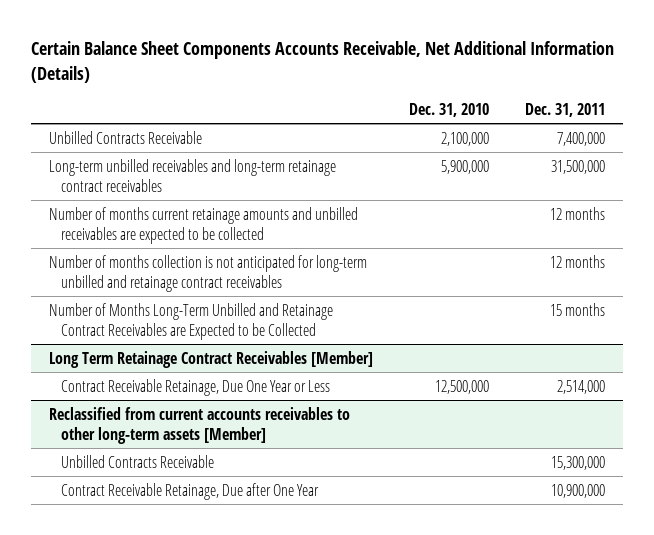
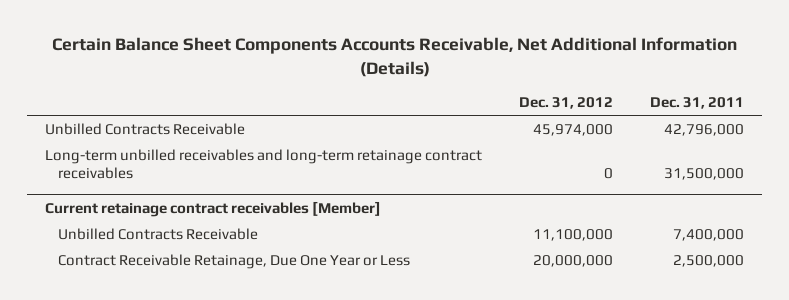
- | Dec. 31, 2010 | Dec. 31, 2011
+ | Dec. 31, 2012 | Dec. 31, 2011
- Unbilled Contracts Receivable | 2,100,000 | 7,400,000
+ Unbilled Contracts Receivable | 45,974,000 | 42,796,000
- Number of months current retainage amounts and unbilled receivables are expected to be collected | | 12 months
- Number of months collection is not anticipated for long-term unbilled and retainage contract receivables | | 12 months
- Number of Months Long-Term Unbilled and Retainage Contract Receivables are Expected to be Collected | | 15 months
- Long Term Retainage Contract Receivables [Member]
- Contract Receivable Retainage, Due One Year or Less | 12,500,000 | 2,514,000
- Reclassified from current accounts receivables to other long-term assets [Member]
- Unbilled Contracts Receivable | | 15,300,000
- Contract Receivable Retainage, Due after One Year | | 10,900,000
+ Current retainage contract receivables [Member]
+ Unbilled Contracts Receivable | 11,100,000 | 7,400,000
+ Contract Receivable Retainage, Due One Year or Less | 20,000,000 | 2,500,000

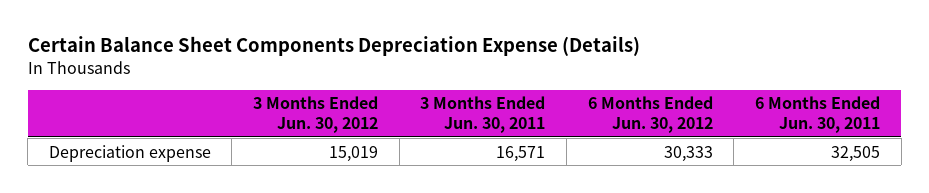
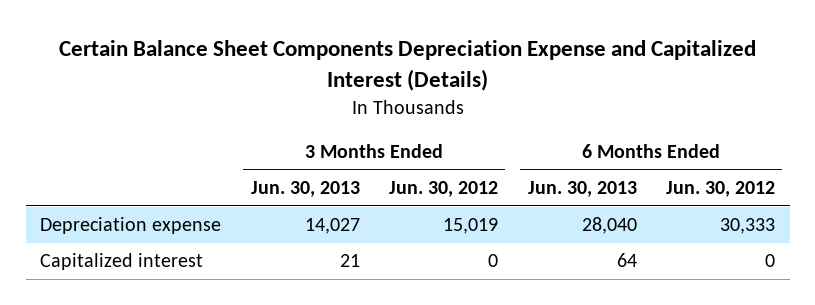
- Certain Balance Sheet Components Depreciation Expense (Details)
+ Certain Balance Sheet Components Depreciation Expense and Capitalized Interest (Details)
- | 3 Months Ended Jun. 30, 2012 | 3 Months Ended Jun. 30, 2011 | 6 Months Ended Jun. 30, 2012 | 6 Months Ended Jun. 30, 2011
+ | 3 Months Ended Jun. 30, 2013 | 3 Months Ended Jun. 30, 2012 | 6 Months Ended Jun. 30, 2013 | 6 Months Ended Jun. 30, 2012
+ Capitalized interest | 21 | 0 | 64 | 0

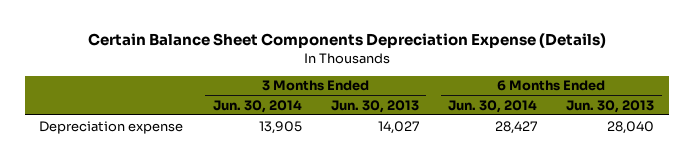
- Certain Balance Sheet Components Depreciation Expense and Capitalized Interest (Details)
+ Certain Balance Sheet Components Depreciation Expense (Details)
- | 3 Months Ended Jun. 30, 2013 | 3 Months Ended Jun. 30, 2012 | 6 Months Ended Jun. 30, 2013 | 6 Months Ended Jun. 30, 2012
+ | 3 Months Ended Jun. 30, 2014 | 3 Months Ended Jun. 30, 2013 | 6 Months Ended Jun. 30, 2014 | 6 Months Ended Jun. 30, 2013
- Capitalized interest | 21 | 0 | 64 | 0

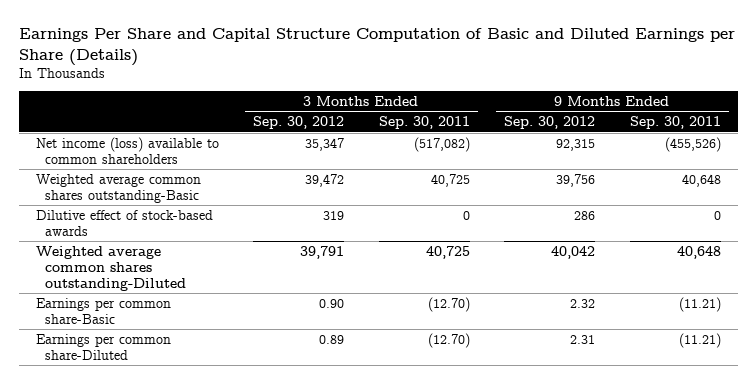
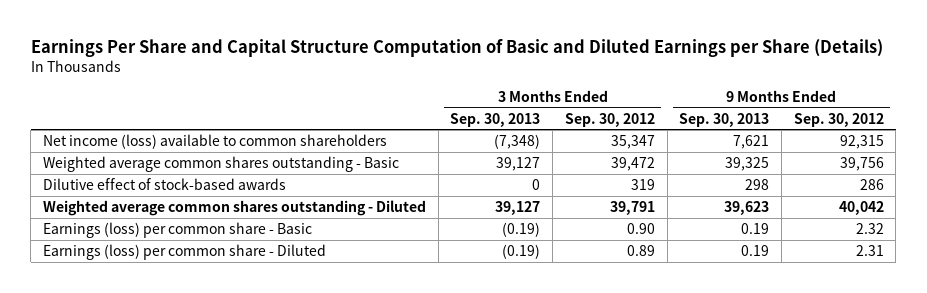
- | 3 Months Ended Sep. 30, 2012 | 3 Months Ended Sep. 30, 2011 | 9 Months Ended Sep. 30, 2012 | 9 Months Ended Sep. 30, 2011
+ | 3 Months Ended Sep. 30, 2013 | 3 Months Ended Sep. 30, 2012 | 9 Months Ended Sep. 30, 2013 | 9 Months Ended Sep. 30, 2012
- Weighted average common shares outstanding-Basic | 39,472 | 40,725 | 39,756 | 40,648
+ Weighted average common shares outstanding - Basic | 39,127 | 39,472 | 39,325 | 39,756
- Weighted average common shares outstanding-Diluted | 39,791 | 40,725 | 40,042 | 40,648
- Earnings per common share-Basic | 0.90 | (12.70) | 2.32 | (11.21)
- Earnings per common share-Diluted | 0.89 | (12.70) | 2.31 | (11.21)
+ Weighted average common shares outstanding - Diluted | 39,127 | 39,791 | 39,623 | 40,042
+ Earnings (loss) per common share - Basic | (0.19) | 0.90 | 0.19 | 2.32
+ Earnings (loss) per common share - Diluted | (0.19) | 0.89 | 0.19 | 2.31

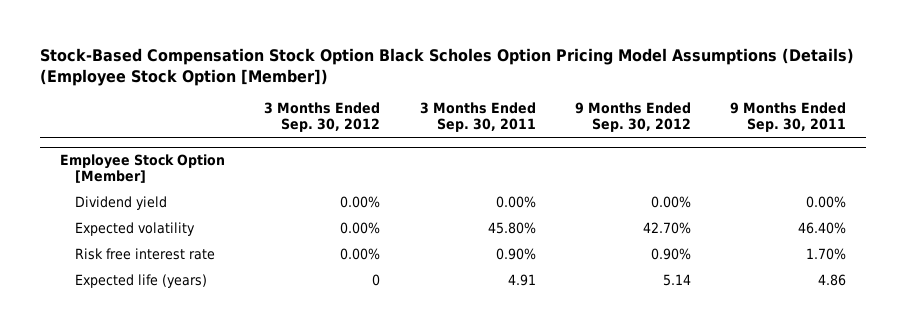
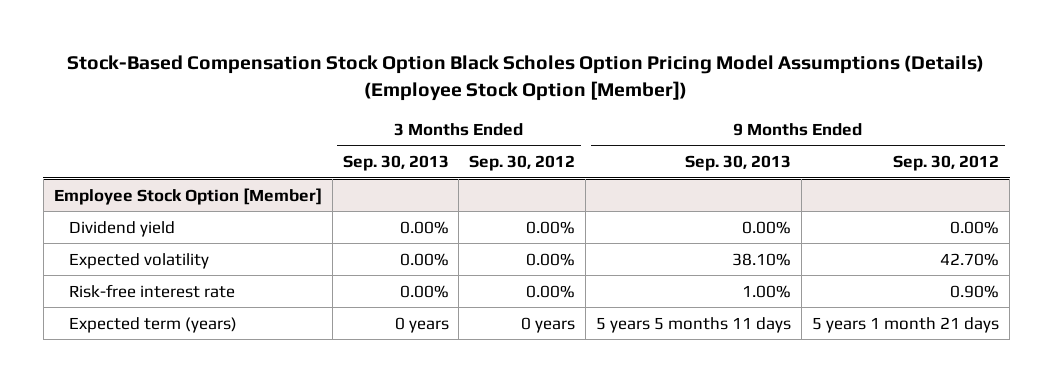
- | 3 Months Ended Sep. 30, 2012 | 3 Months Ended Sep. 30, 2011 | 9 Months Ended Sep. 30, 2012 | 9 Months Ended Sep. 30, 2011
+ | 3 Months Ended Sep. 30, 2013 | 3 Months Ended Sep. 30, 2012 | 9 Months Ended Sep. 30, 2013 | 9 Months Ended Sep. 30, 2012
@ Employee Stock Option [Member]
- Risk free interest rate | 0.00% | 0.90% | 0.90% | 1.70%
- Expected life (years) | 0 | 4.91 | 5.14 | 4.86
+ Risk-free interest rate | 0.00% | 0.00% | 1.00% | 0.90%
+ Expected term (years) | 0 years | 0 years | 5 years 5 months 11 days | 5 years 1 month 21 days

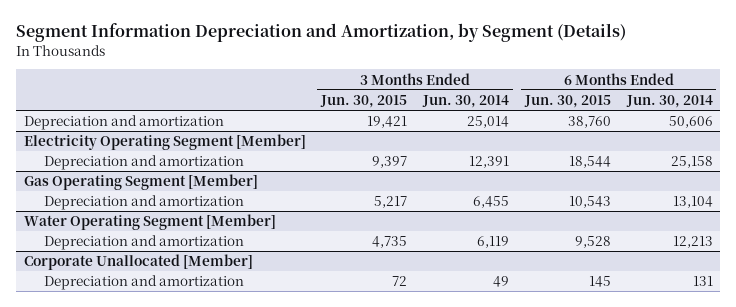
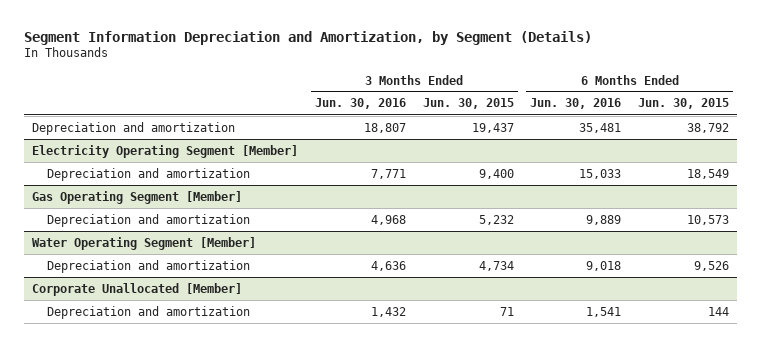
- | 3 Months Ended Jun. 30, 2015 | 3 Months Ended Jun. 30, 2014 | 6 Months Ended Jun. 30, 2015 | 6 Months Ended Jun. 30, 2014
+ | 3 Months Ended Jun. 30, 2016 | 3 Months Ended Jun. 30, 2015 | 6 Months Ended Jun. 30, 2016 | 6 Months Ended Jun. 30, 2015
- Depreciation and amortization | 19,421 | 25,014 | 38,760 | 50,606
+ Depreciation and amortization | 18,807 | 19,437 | 35,481 | 38,792
@ Electricity Operating Segment [Member]
- Depreciation and amortization | 9,397 | 12,391 | 18,544 | 25,158
+ Depreciation and amortization | 7,771 | 9,400 | 15,033 | 18,549
@ Gas Operating Segment [Member]
- Depreciation and amortization | 5,217 | 6,455 | 10,543 | 13,104
+ Depreciation and amortization | 4,968 | 5,232 | 9,889 | 10,573
@ Water Operating Segment [Member]
- Depreciation and amortization | 4,735 | 6,119 | 9,528 | 12,213
+ Depreciation and amortization | 4,636 | 4,734 | 9,018 | 9,526
@ Corporate Unallocated [Member]
- Depreciation and amortization | 72 | 49 | 145 | 131
+ Depreciation and amortization | 1,432 | 71 | 1,541 | 144

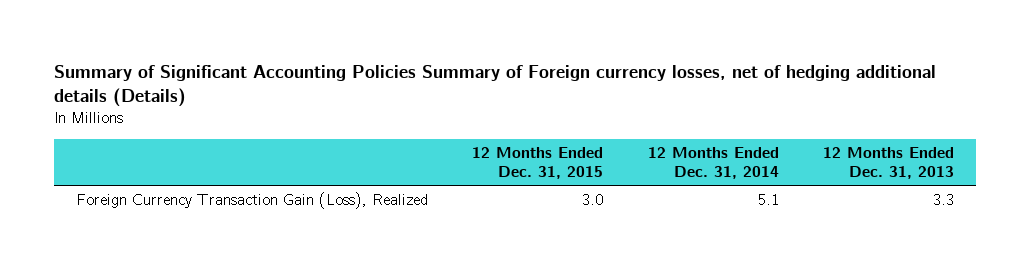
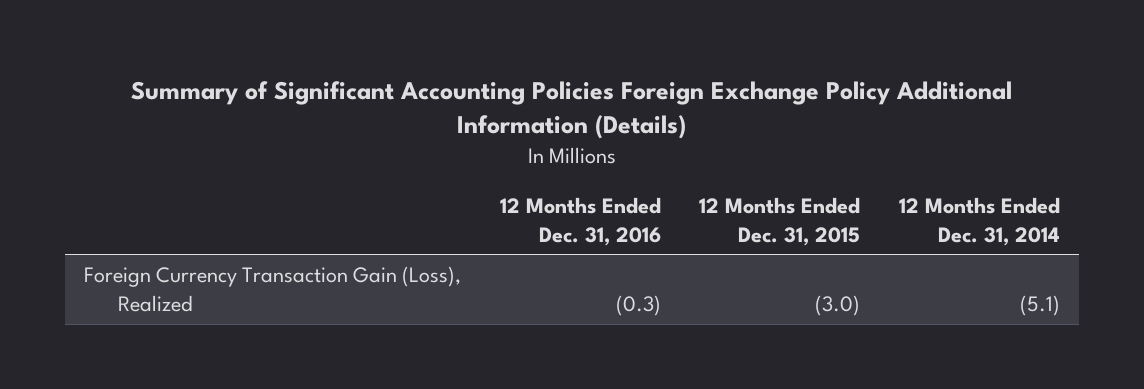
- Summary of Significant Accounting Policies Summary of Foreign currency losses, net of hedging additional details (Details)
+ Summary of Significant Accounting Policies Foreign Exchange Policy Additional Information (Details)
- | 12 Months Ended Dec. 31, 2015 | 12 Months Ended Dec. 31, 2014 | 12 Months Ended Dec. 31, 2013
+ | 12 Months Ended Dec. 31, 2016 | 12 Months Ended Dec. 31, 2015 | 12 Months Ended Dec. 31, 2014
- Foreign Currency Transaction Gain (Loss), Realized | 3.0 | 5.1 | 3.3
+ Foreign Currency Transaction Gain (Loss), Realized | (0.3) | (3.0) | (5.1)

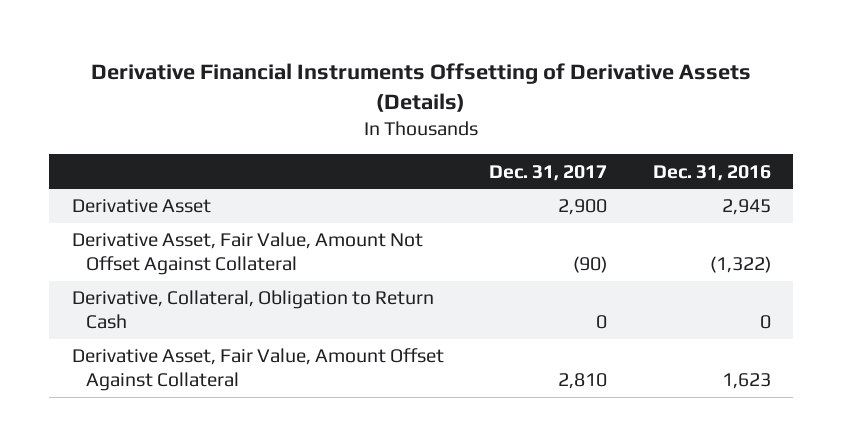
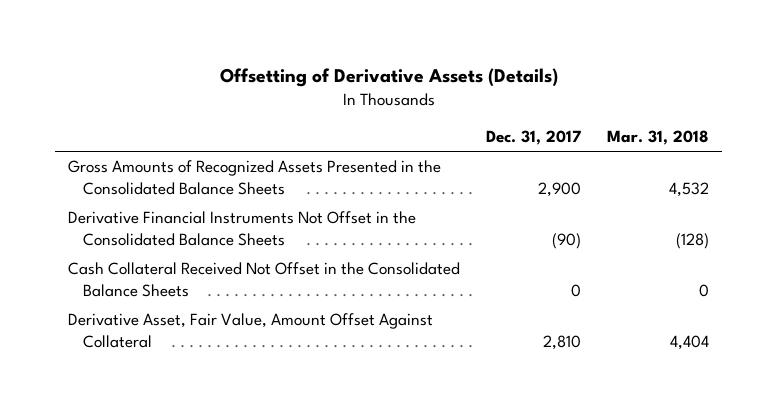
- Derivative Financial Instruments Offsetting of Derivative Assets (Details)
+ Offsetting of Derivative Assets (Details)
- | Dec. 31, 2017 | Dec. 31, 2016
+ | Dec. 31, 2017 | Mar. 31, 2018
- Derivative Asset | 2,900 | 2,945
- Derivative Asset, Fair Value, Amount Not Offset Against Collateral | (90) | (1,322)
- Derivative, Collateral, Obligation to Return Cash | 0 | 0
+ Gross Amounts of Recognized Assets Presented in the Consolidated Balance Sheets | 2,900 | 4,532
+ Derivative Financial Instruments Not Offset in the Consolidated Balance Sheets | (90) | (128)
+ Cash Collateral Received Not Offset in the Consolidated Balance Sheets | 0 | 0

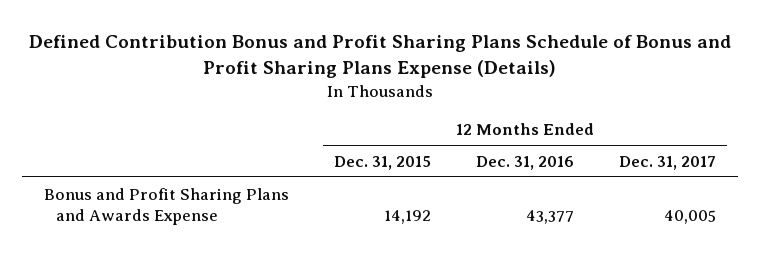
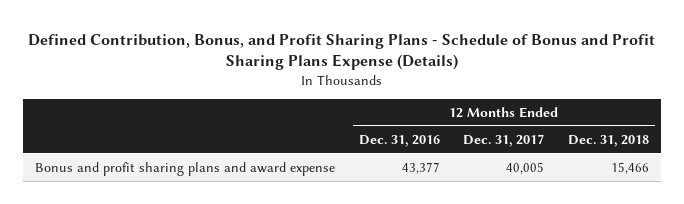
- Defined Contribution Bonus and Profit Sharing Plans Schedule of Bonus and Profit Sharing Plans Expense (Details)
+ Defined Contribution, Bonus, and Profit Sharing Plans - Schedule of Bonus and Profit Sharing Plans Expense (Details)
- | 12 Months Ended Dec. 31, 2015 | 12 Months Ended Dec. 31, 2016 | 12 Months Ended Dec. 31, 2017
+ | 12 Months Ended Dec. 31, 2016 | 12 Months Ended Dec. 31, 2017 | 12 Months Ended Dec. 31, 2018
- Bonus and Profit Sharing Plans and Awards Expense | 14,192 | 43,377 | 40,005
+ Bonus and profit sharing plans and award expense | 43,377 | 40,005 | 15,466

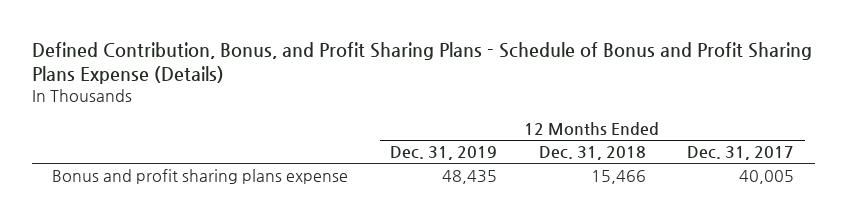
- | 12 Months Ended Dec. 31, 2016 | 12 Months Ended Dec. 31, 2017 | 12 Months Ended Dec. 31, 2018
+ | 12 Months Ended Dec. 31, 2019 | 12 Months Ended Dec. 31, 2018 | 12 Months Ended Dec. 31, 2017
- Bonus and profit sharing plans and award expense | 43,377 | 40,005 | 15,466
+ Bonus and profit sharing plans expense | 48,435 | 15,466 | 40,005

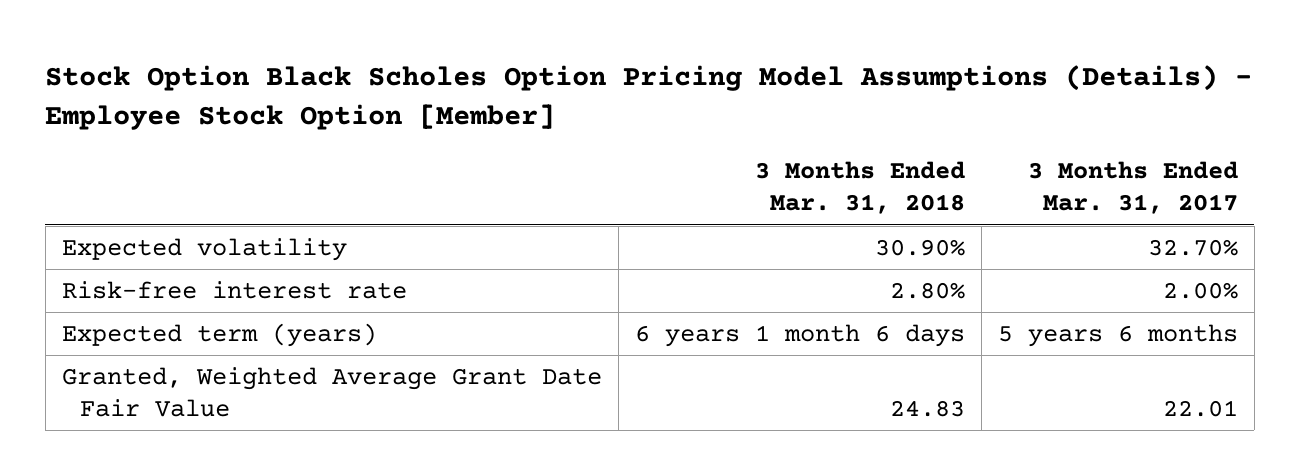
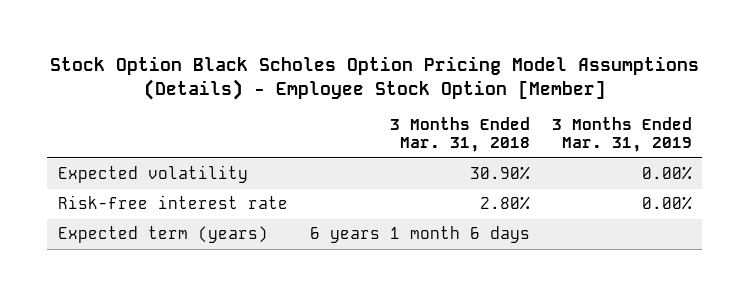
- | 3 Months Ended Mar. 31, 2018 | 3 Months Ended Mar. 31, 2017
+ | 3 Months Ended Mar. 31, 2018 | 3 Months Ended Mar. 31, 2019
- Granted, Weighted Average Grant Date Fair Value | 24.83 | 22.01

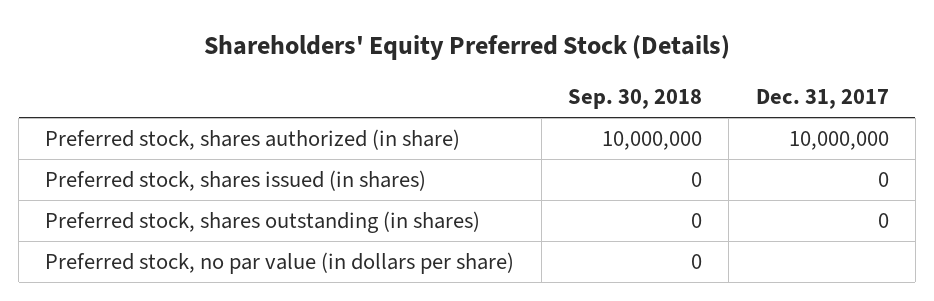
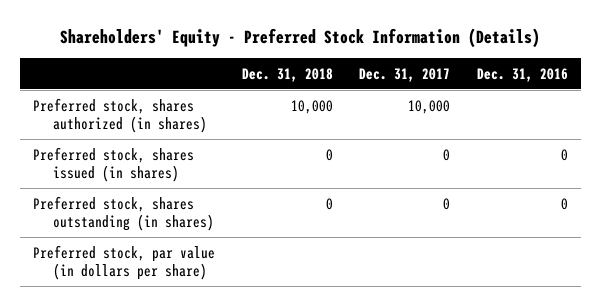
- Shareholders' Equity Preferred Stock (Details)
+ Shareholders' Equity - Preferred Stock Information (Details)
- | Sep. 30, 2018 | Dec. 31, 2017
+ | Dec. 31, 2018 | Dec. 31, 2017 | Dec. 31, 2016
- Preferred stock, shares authorized (in share) | 10,000,000 | 10,000,000
+ Preferred stock, shares authorized (in shares) | 10,000 | 10,000 |
- Preferred stock, no par value (in dollars per share) | 0 |
+ Preferred stock, par value (in dollars per share)

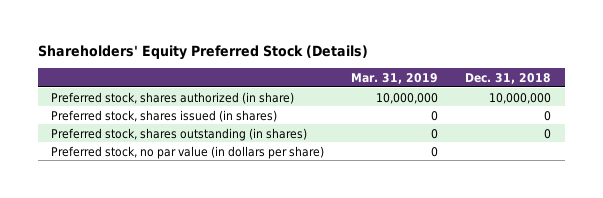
- Shareholders' Equity - Preferred Stock Information (Details)
+ Shareholders' Equity Preferred Stock (Details)
- | Dec. 31, 2018 | Dec. 31, 2017 | Dec. 31, 2016
+ | Mar. 31, 2019 | Dec. 31, 2018
- Preferred stock, shares authorized (in shares) | 10,000 | 10,000 |
+ Preferred stock, shares authorized (in share) | 10,000,000 | 10,000,000
- Preferred stock, par value (in dollars per share)
+ Preferred stock, no par value (in dollars per share) | 0 |

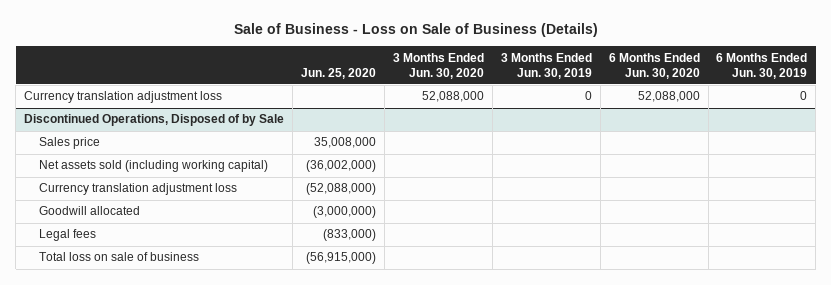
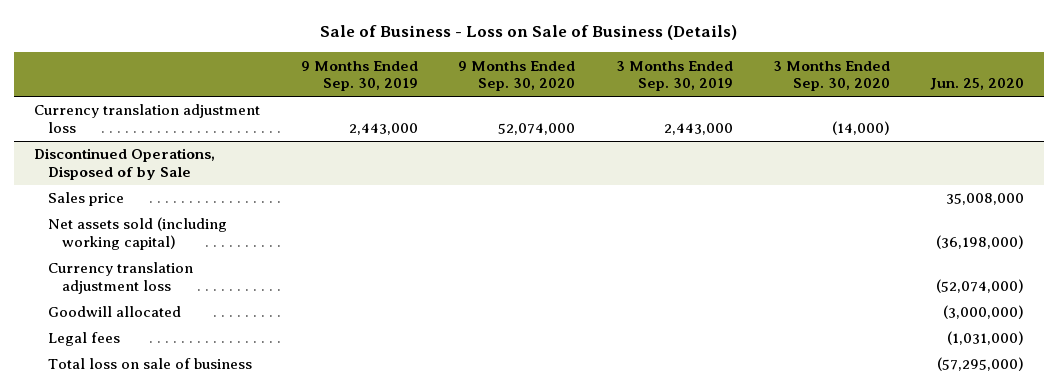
- | Jun. 25, 2020 | 3 Months Ended Jun. 30, 2020 | 3 Months Ended Jun. 30, 2019 | 6 Months Ended Jun. 30, 2020 | 6 Months Ended Jun. 30, 2019
+ | 9 Months Ended Sep. 30, 2019 | 9 Months Ended Sep. 30, 2020 | 3 Months Ended Sep. 30, 2019 | 3 Months Ended Sep. 30, 2020 | Jun. 25, 2020
@ Discontinued Operations, Disposed of by Sale
- Net assets sold (including working capital) | (36,002,000) | | | |
- Currency translation adjustment loss | (52,088,000) | | | |
+ Net assets sold (including working capital) | | | | | (36,198,000)
+ Currency translation adjustment loss | | | | | (52,074,000)
- Legal fees | (833,000) | | | |
- Total loss on sale of business | (56,915,000) | | | |
+ Legal fees | | | | | (1,031,000)
+ Total loss on sale of business | | | | | (57,295,000)

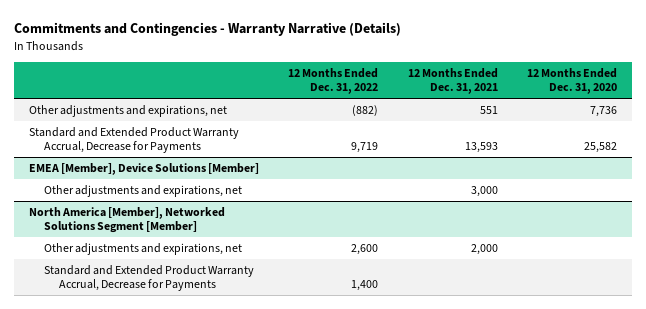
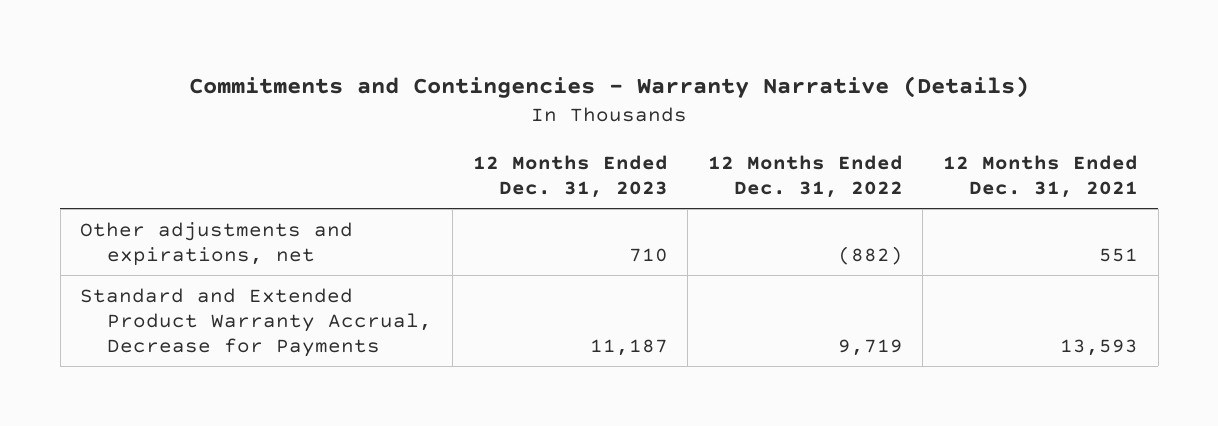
- | 12 Months Ended Dec. 31, 2022 | 12 Months Ended Dec. 31, 2021 | 12 Months Ended Dec. 31, 2020
+ | 12 Months Ended Dec. 31, 2023 | 12 Months Ended Dec. 31, 2022 | 12 Months Ended Dec. 31, 2021
- EMEA [Member], Device Solutions [Member]
- Other adjustments and expirations, net | | 3,000 |
- North America [Member], Networked Solutions Segment [Member]
- Other adjustments and expirations, net | 2,600 | 2,000 |
- Standard and Extended Product Warranty Accrual, Decrease for Payments | 1,400 | |

